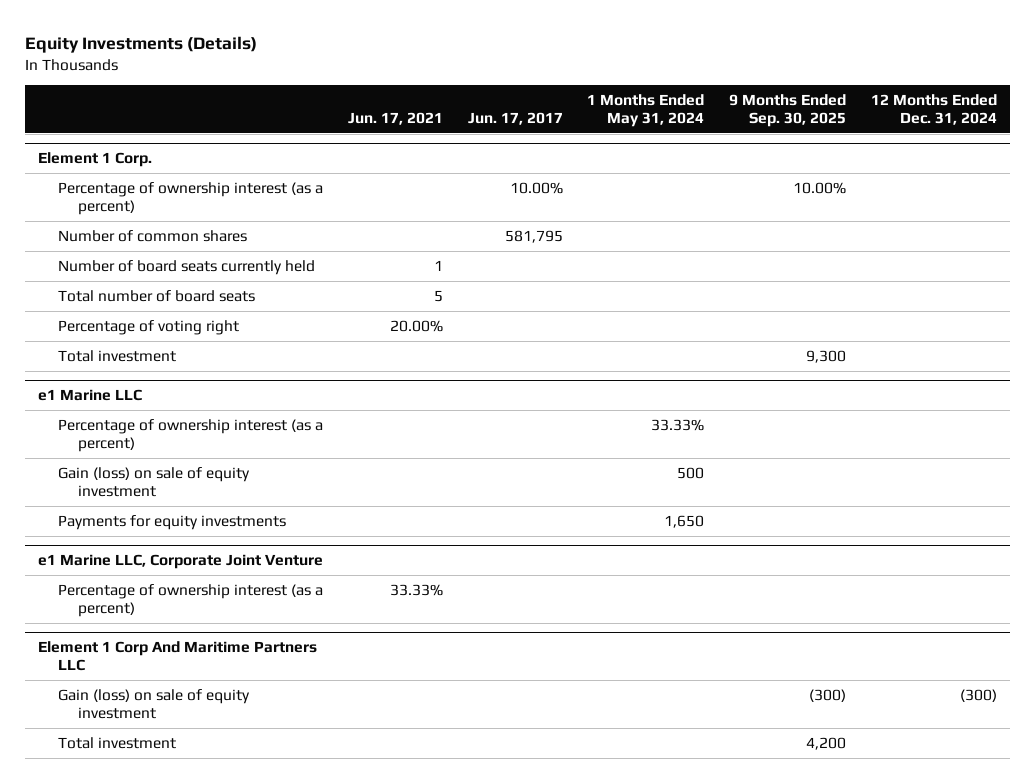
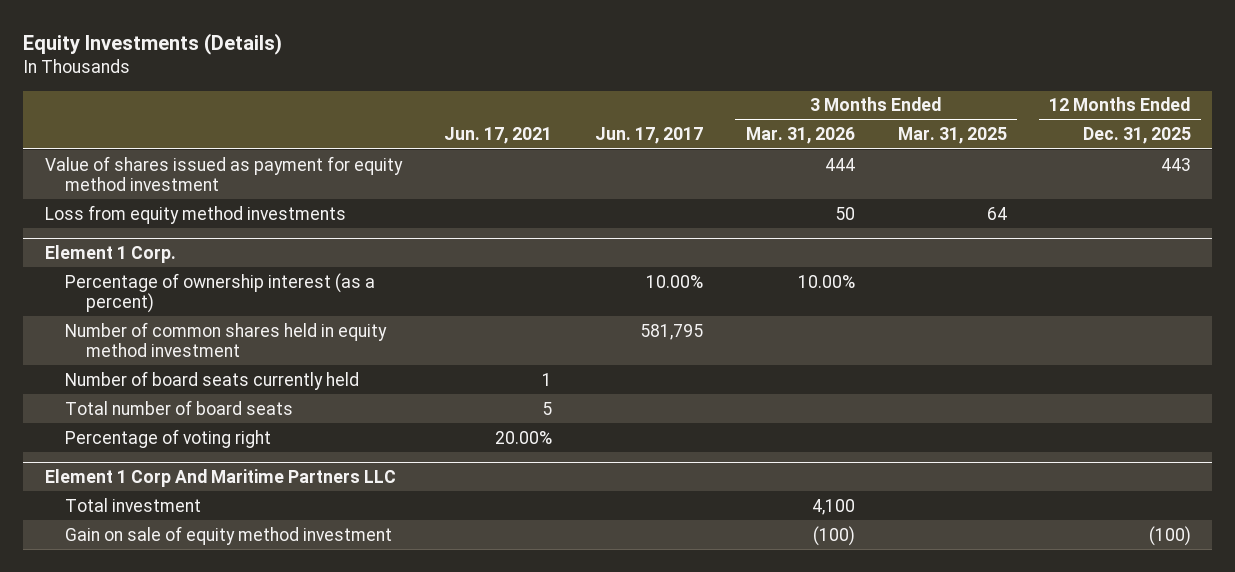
- | Jun. 17, 2021 | Jun. 17, 2017 | 1 Months Ended May 31, 2024 | 9 Months Ended Sep. 30, 2025 | 12 Months Ended Dec. 31, 2024
+ | Jun. 17, 2021 | Jun. 17, 2017 | 3 Months Ended Mar. 31, 2026 | 3 Months Ended Mar. 31, 2025 | 12 Months Ended Dec. 31, 2025
+ Value of shares issued as payment for equity method investment | | | 444 | | 443
+ Loss from equity method investments | | | 50 | 64 |
@ Element 1 Corp.
- Number of common shares | | 581,795 | | |
+ Number of common shares held in equity method investment | | 581,795 | | |
- Total investment | | | | 9,300 |
- e1 Marine LLC
- Percentage of ownership interest (as a percent) | | | 33.33% | |
- Gain (loss) on sale of equity investment | | | 500 | |
- Payments for equity investments | | | 1,650 | |
- e1 Marine LLC, Corporate Joint Venture
- Percentage of ownership interest (as a percent) | 33.33% | | | |
@ Element 1 Corp And Maritime Partners LLC
- Gain (loss) on sale of equity investment | | | | (300) | (300)
+ Gain on sale of equity method investment | | | (100) | | (100)

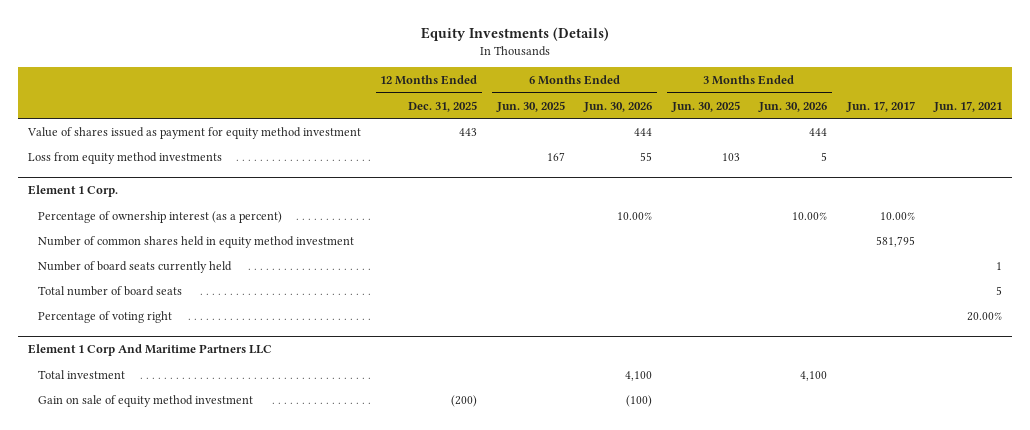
- | Jun. 17, 2021 | Jun. 17, 2017 | 3 Months Ended Mar. 31, 2026 | 3 Months Ended Mar. 31, 2025 | 12 Months Ended Dec. 31, 2025
+ | 12 Months Ended Dec. 31, 2025 | 6 Months Ended Jun. 30, 2025 | 6 Months Ended Jun. 30, 2026 | 3 Months Ended Jun. 30, 2025 | 3 Months Ended Jun. 30, 2026 | Jun. 17, 2017 | Jun. 17, 2021
@ Element 1 Corp And Maritime Partners LLC
- Gain on sale of equity method investment | | | (100) | | (100)
+ Gain on sale of equity method investment | (200) | | (100) | | | |

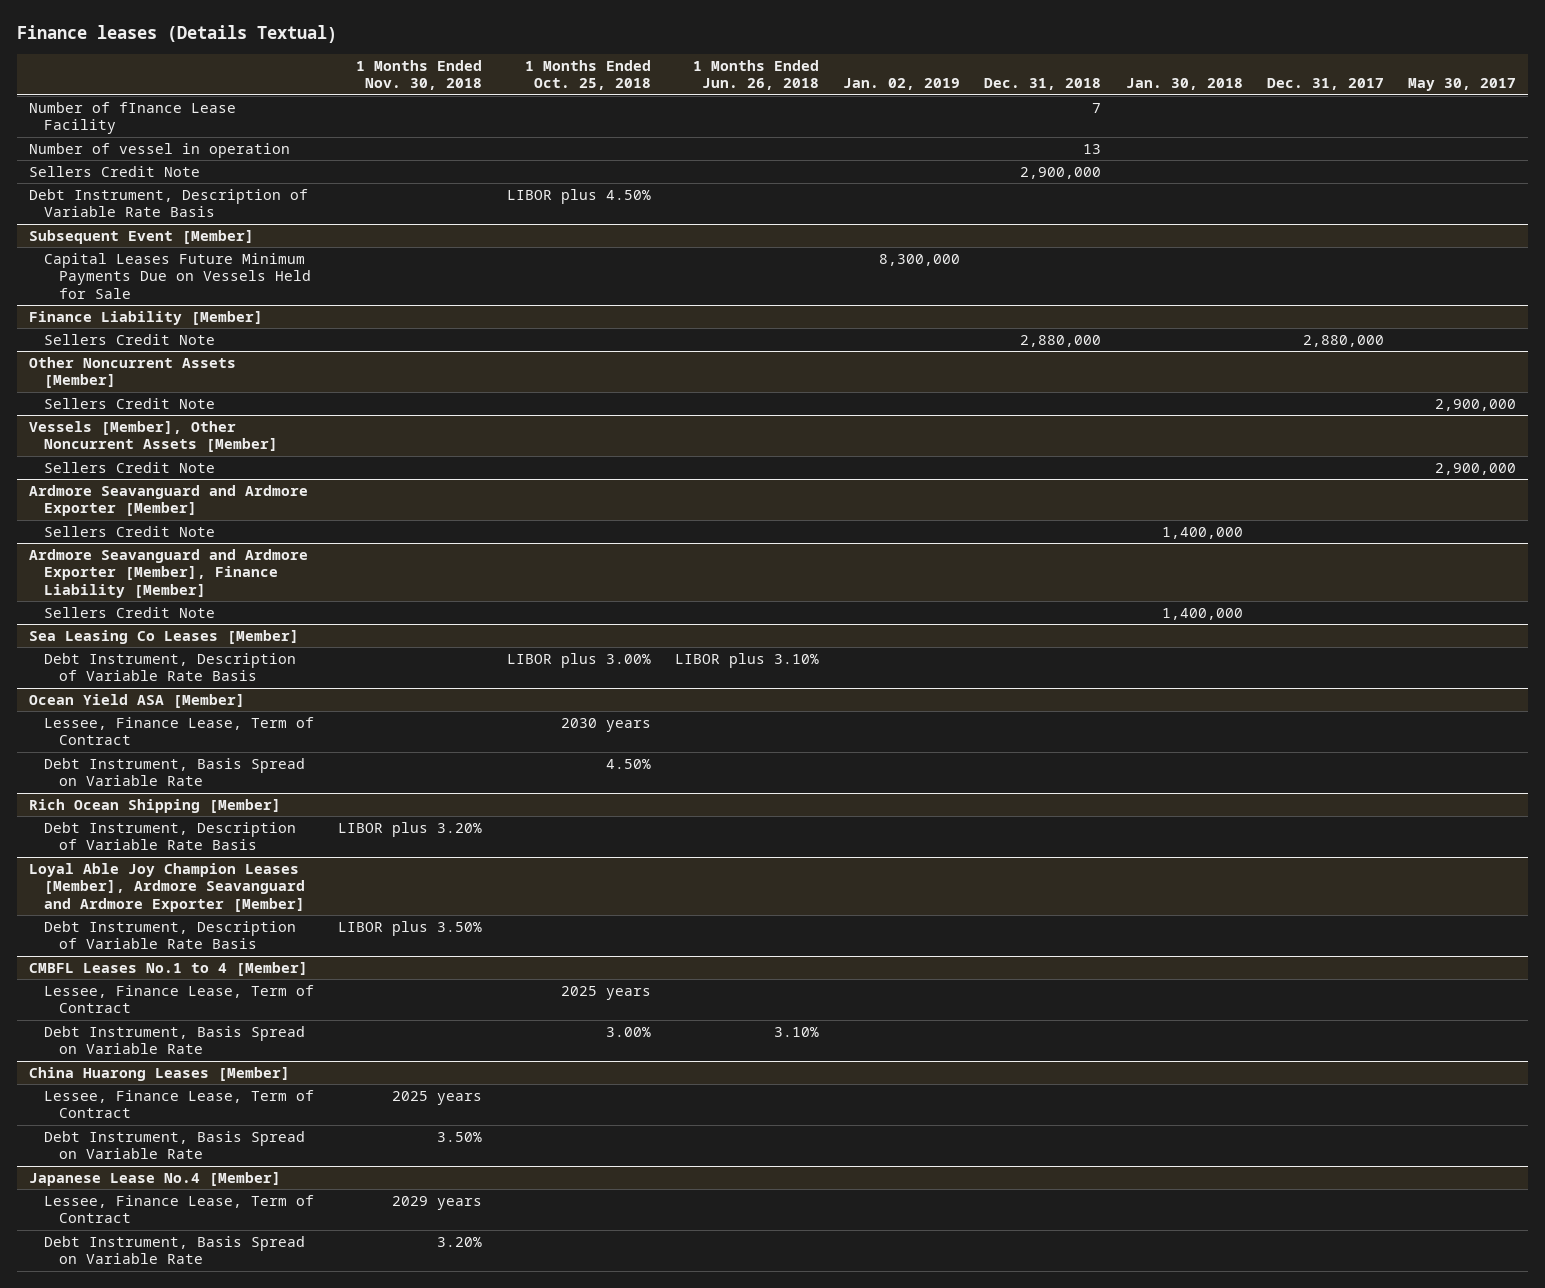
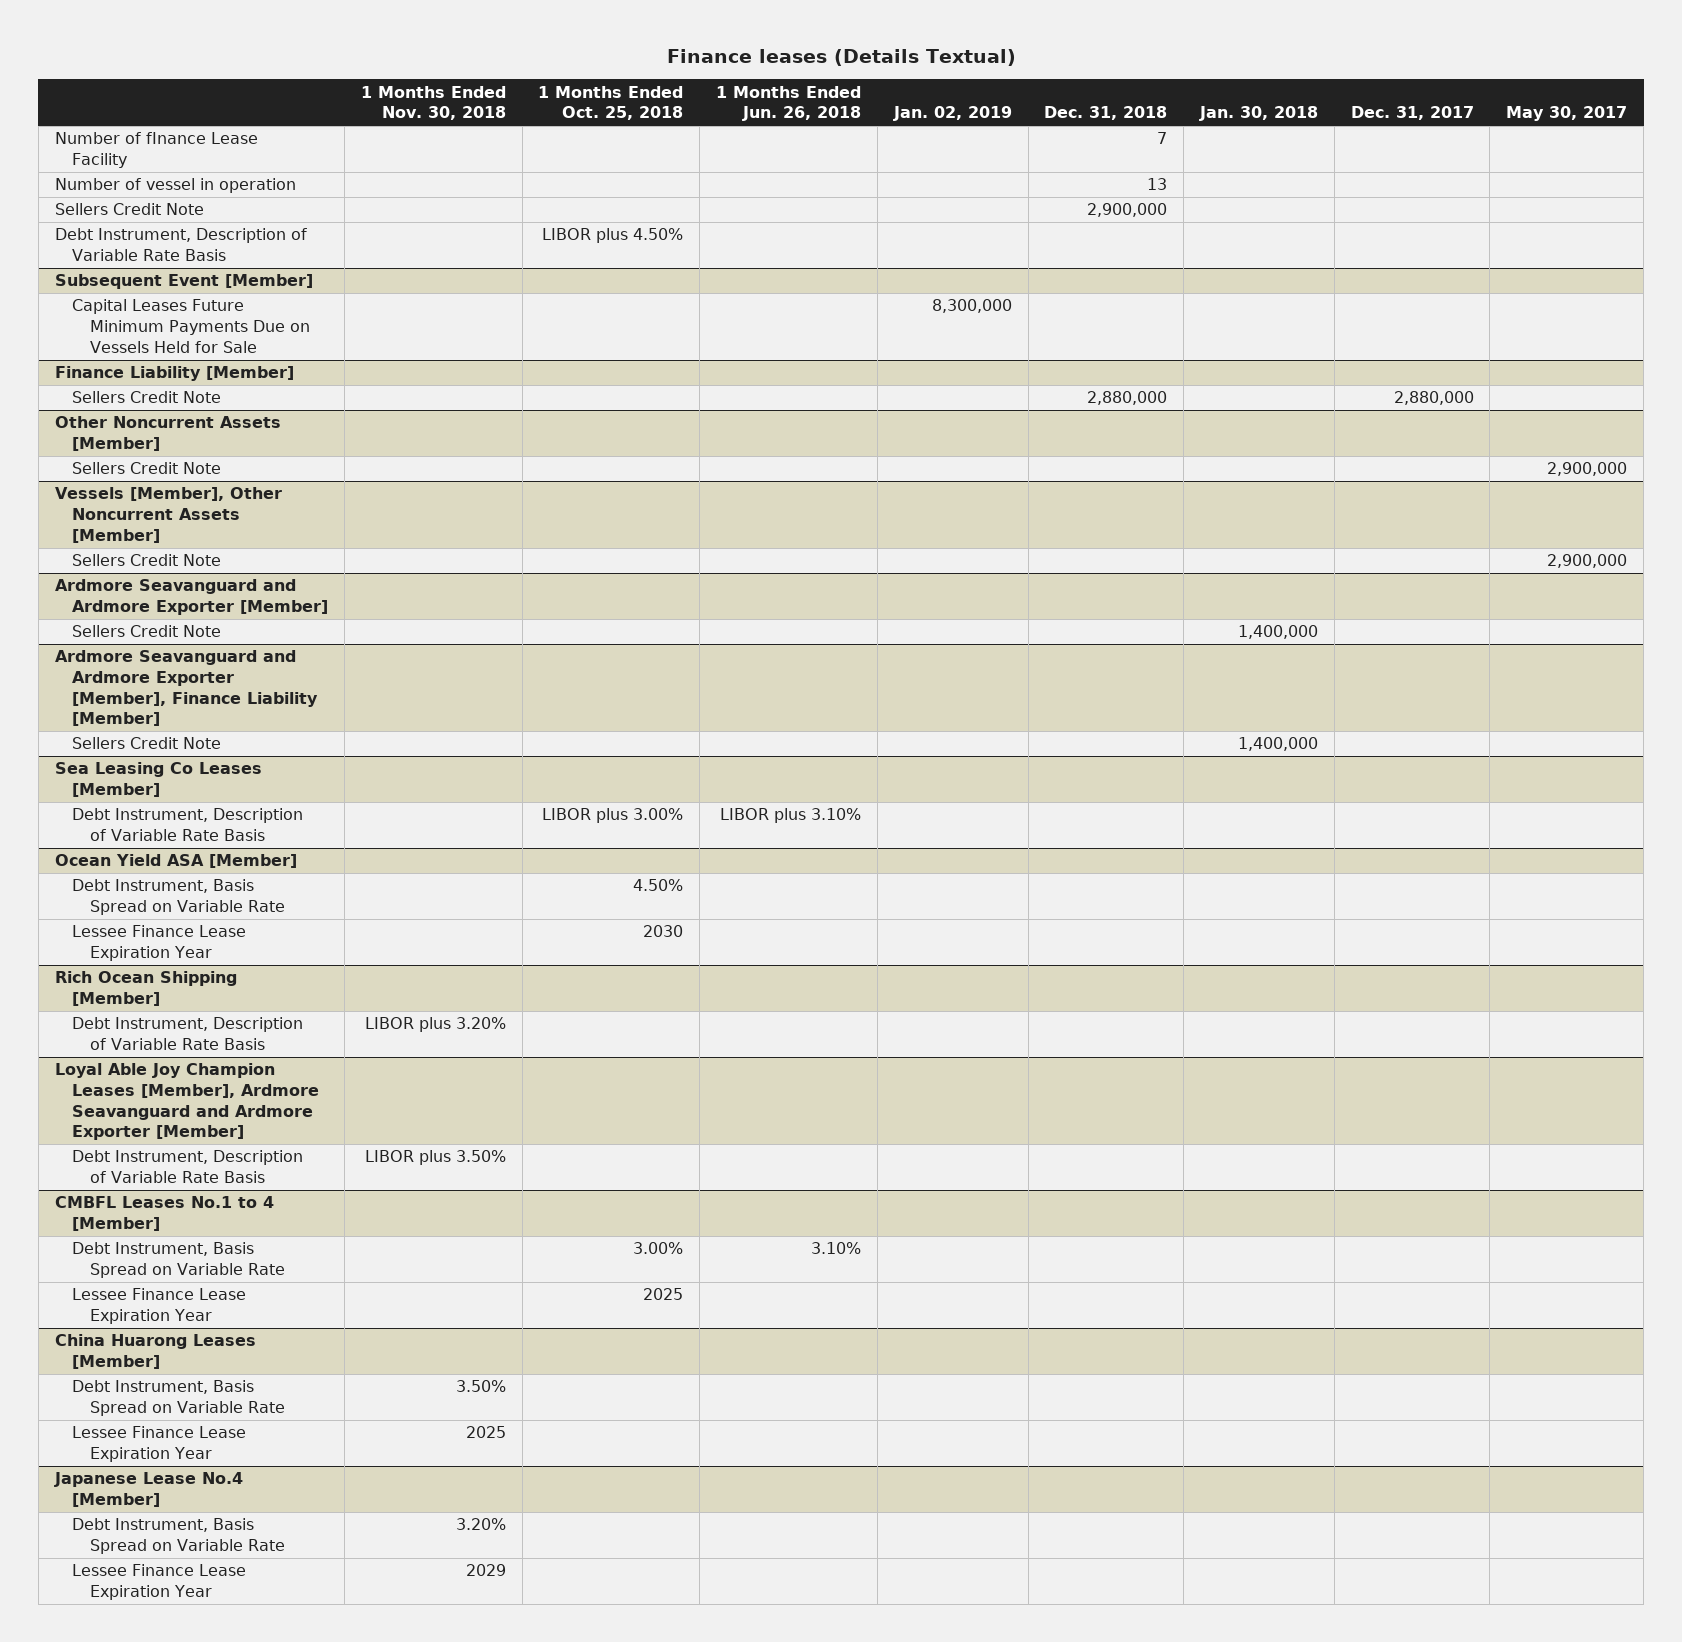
@ Ocean Yield ASA [Member]
- Lessee, Finance Lease, Term of Contract | | 2030 years | | | | | |
+ Lessee Finance Lease Expiration Year | | 2030 | | | | | |
@ CMBFL Leases No.1 to 4 [Member]
- Lessee, Finance Lease, Term of Contract | | 2025 years | | | | | |
+ Lessee Finance Lease Expiration Year | | 2025 | | | | | |
@ China Huarong Leases [Member]
- Lessee, Finance Lease, Term of Contract | 2025 years | | | | | | |
+ Lessee Finance Lease Expiration Year | 2025 | | | | | | |
@ Japanese Lease No.4 [Member]
- Lessee, Finance Lease, Term of Contract | 2029 years | | | | | | |
+ Lessee Finance Lease Expiration Year | 2029 | | | | | | |

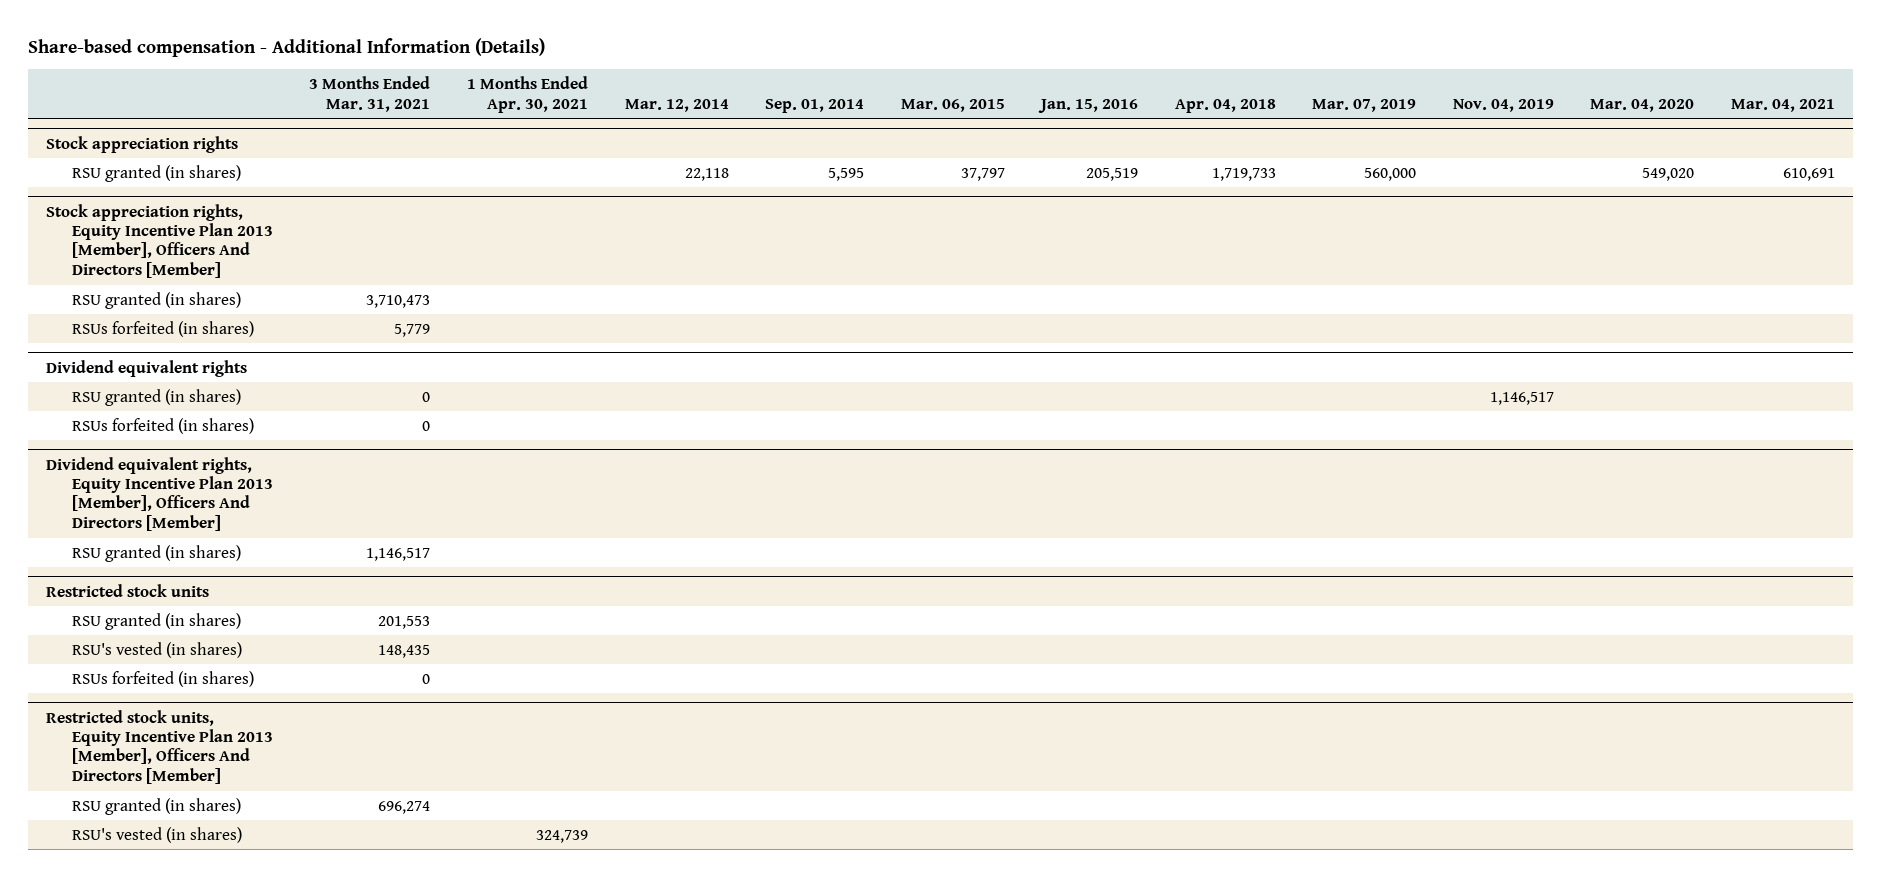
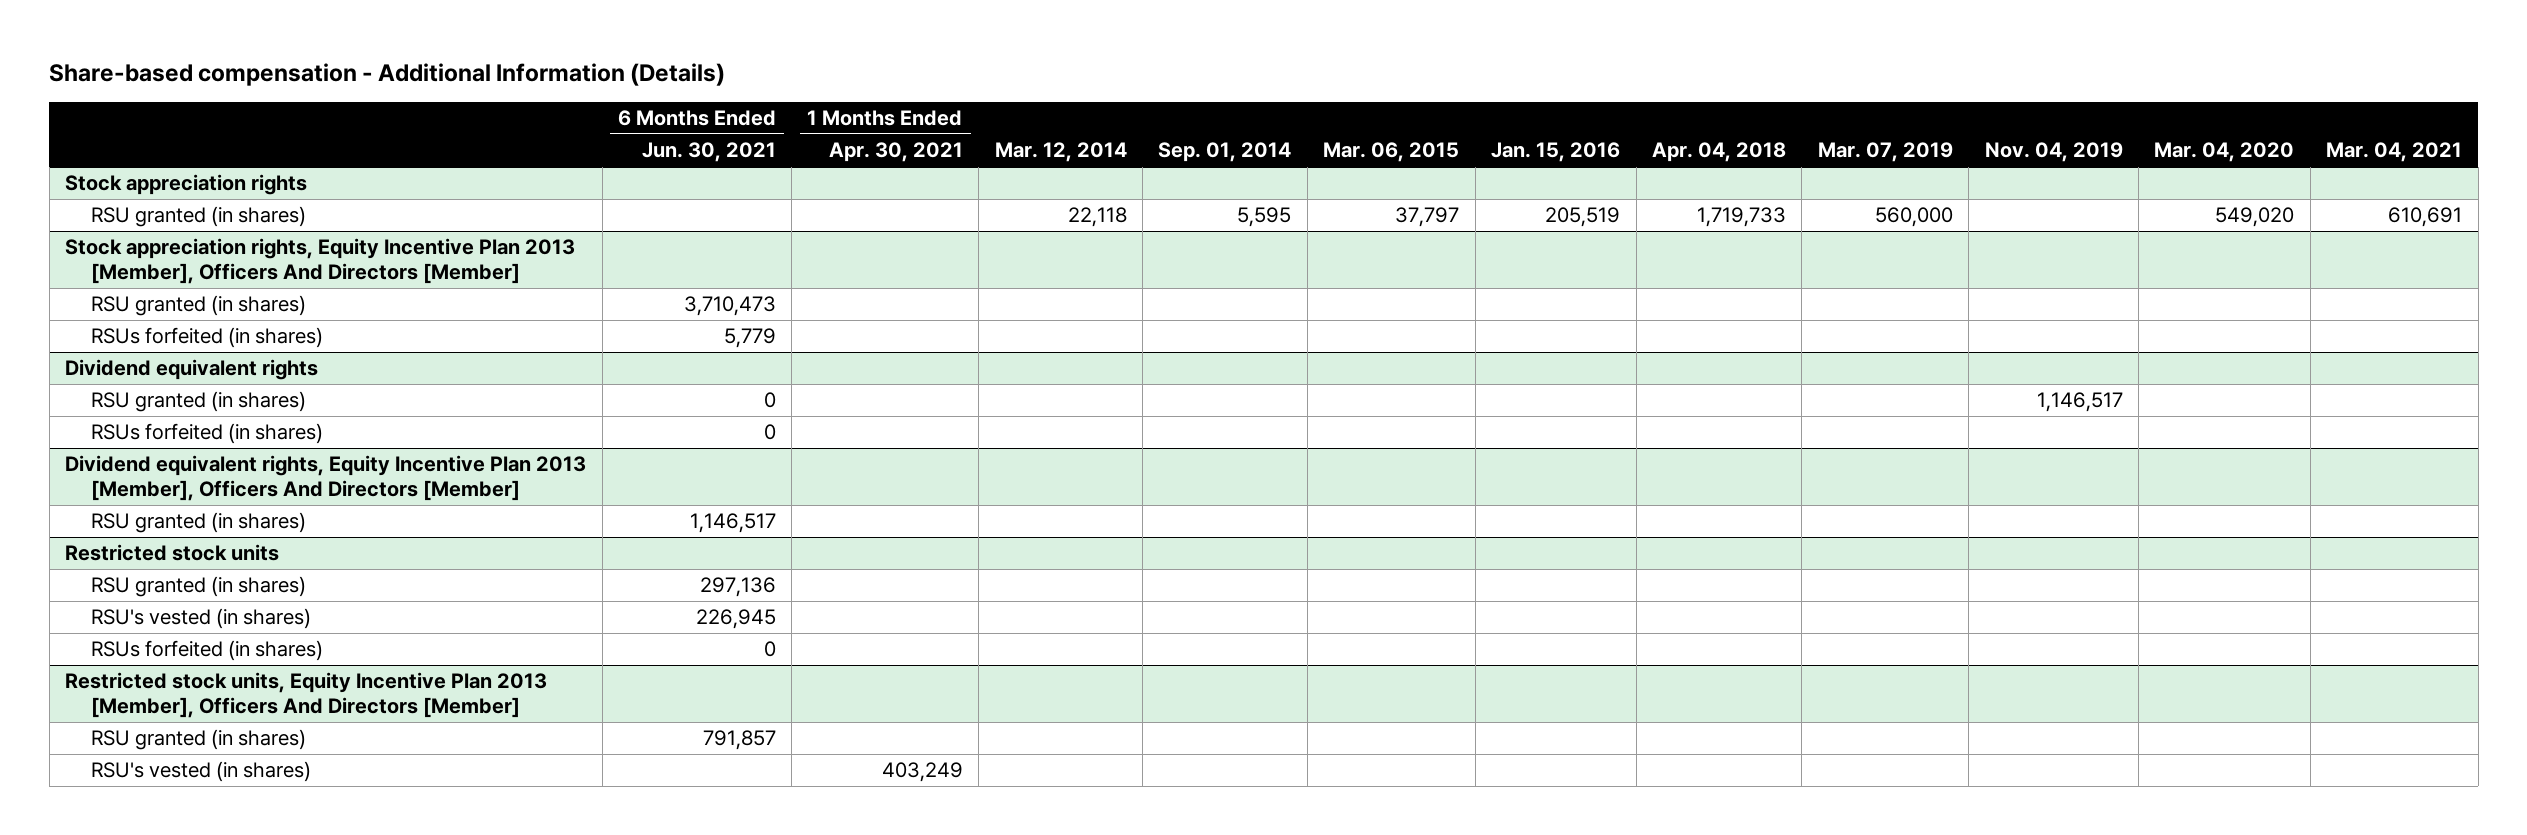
- | 3 Months Ended Mar. 31, 2021 | 1 Months Ended Apr. 30, 2021 | Mar. 12, 2014 | Sep. 01, 2014 | Mar. 06, 2015 | Jan. 15, 2016 | Apr. 04, 2018 | Mar. 07, 2019 | Nov. 04, 2019 | Mar. 04, 2020 | Mar. 04, 2021
+ | 6 Months Ended Jun. 30, 2021 | 1 Months Ended Apr. 30, 2021 | Mar. 12, 2014 | Sep. 01, 2014 | Mar. 06, 2015 | Jan. 15, 2016 | Apr. 04, 2018 | Mar. 07, 2019 | Nov. 04, 2019 | Mar. 04, 2020 | Mar. 04, 2021
@ Restricted stock units, Equity Incentive Plan 2013 [Member], Officers And Directors [Member]
- RSU's vested (in shares) | | 324,739 | | | | | | | | |
+ RSU's vested (in shares) | | 403,249 | | | | | | | | |

